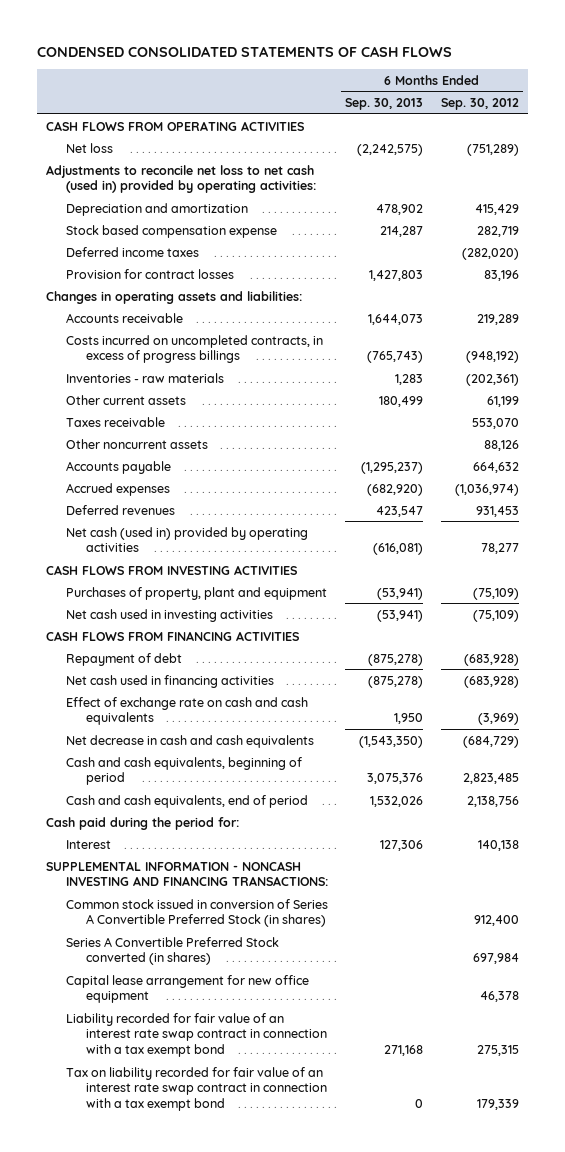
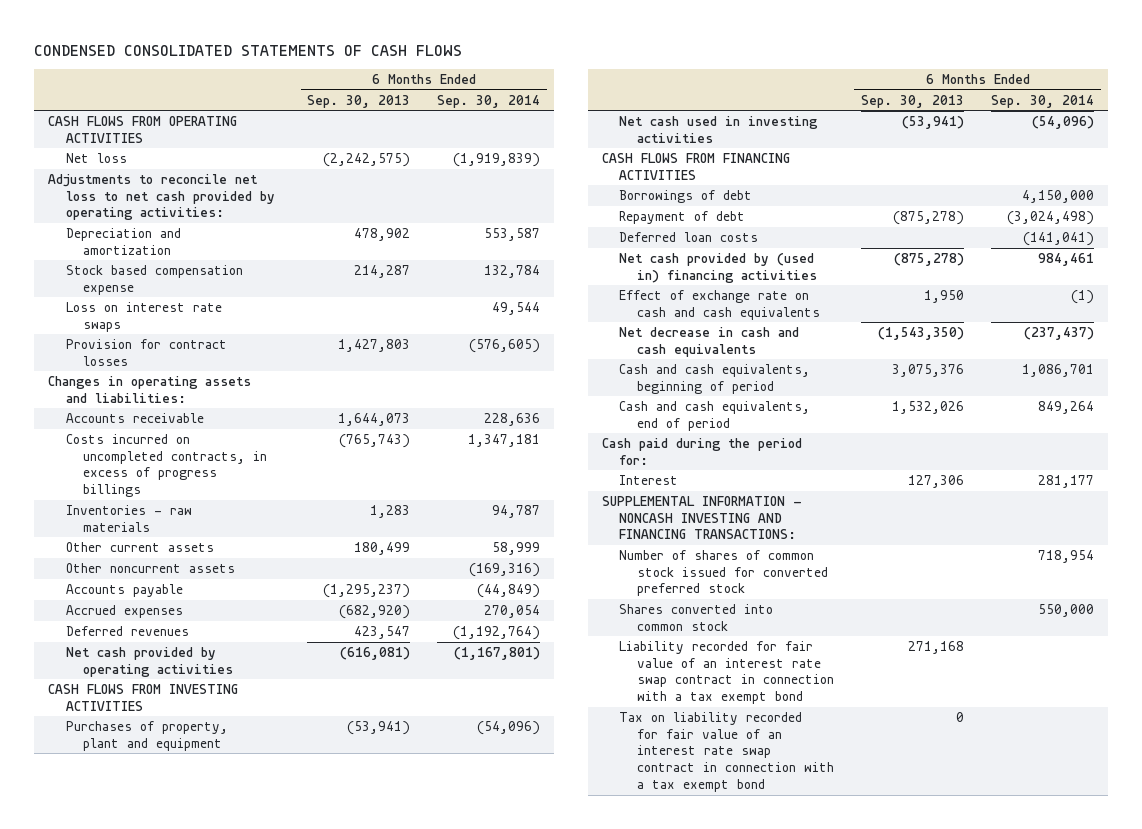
- | 6 Months Ended Sep. 30, 2013 | 6 Months Ended Sep. 30, 2012
+ | 6 Months Ended Sep. 30, 2013 | 6 Months Ended Sep. 30, 2014
- Adjustments to reconcile net loss to net cash (used in) provided by operating activities:
+ Adjustments to reconcile net loss to net cash provided by operating activities:
- Deferred income taxes | | (282,020)
+ Loss on interest rate swaps | | 49,544
- Taxes receivable | | 553,070
- Net cash (used in) provided by operating activities | (616,081) | 78,277
+ Net cash provided by operating activities | (616,081) | (1,167,801)
+ Borrowings of debt | | 4,150,000
- Net cash used in financing activities | (875,278) | (683,928)
+ Deferred loan costs | | (141,041)
+ Net cash provided by (used in) financing activities | (875,278) | 984,461
- Common stock issued in conversion of Series A Convertible Preferred Stock (in shares) | | 912,400
- Series A Convertible Preferred Stock converted (in shares) | | 697,984
- Capital lease arrangement for new office equipment | | 46,378
+ Number of shares of common stock issued for converted preferred stock | | 718,954
+ Shares converted into common stock | | 550,000

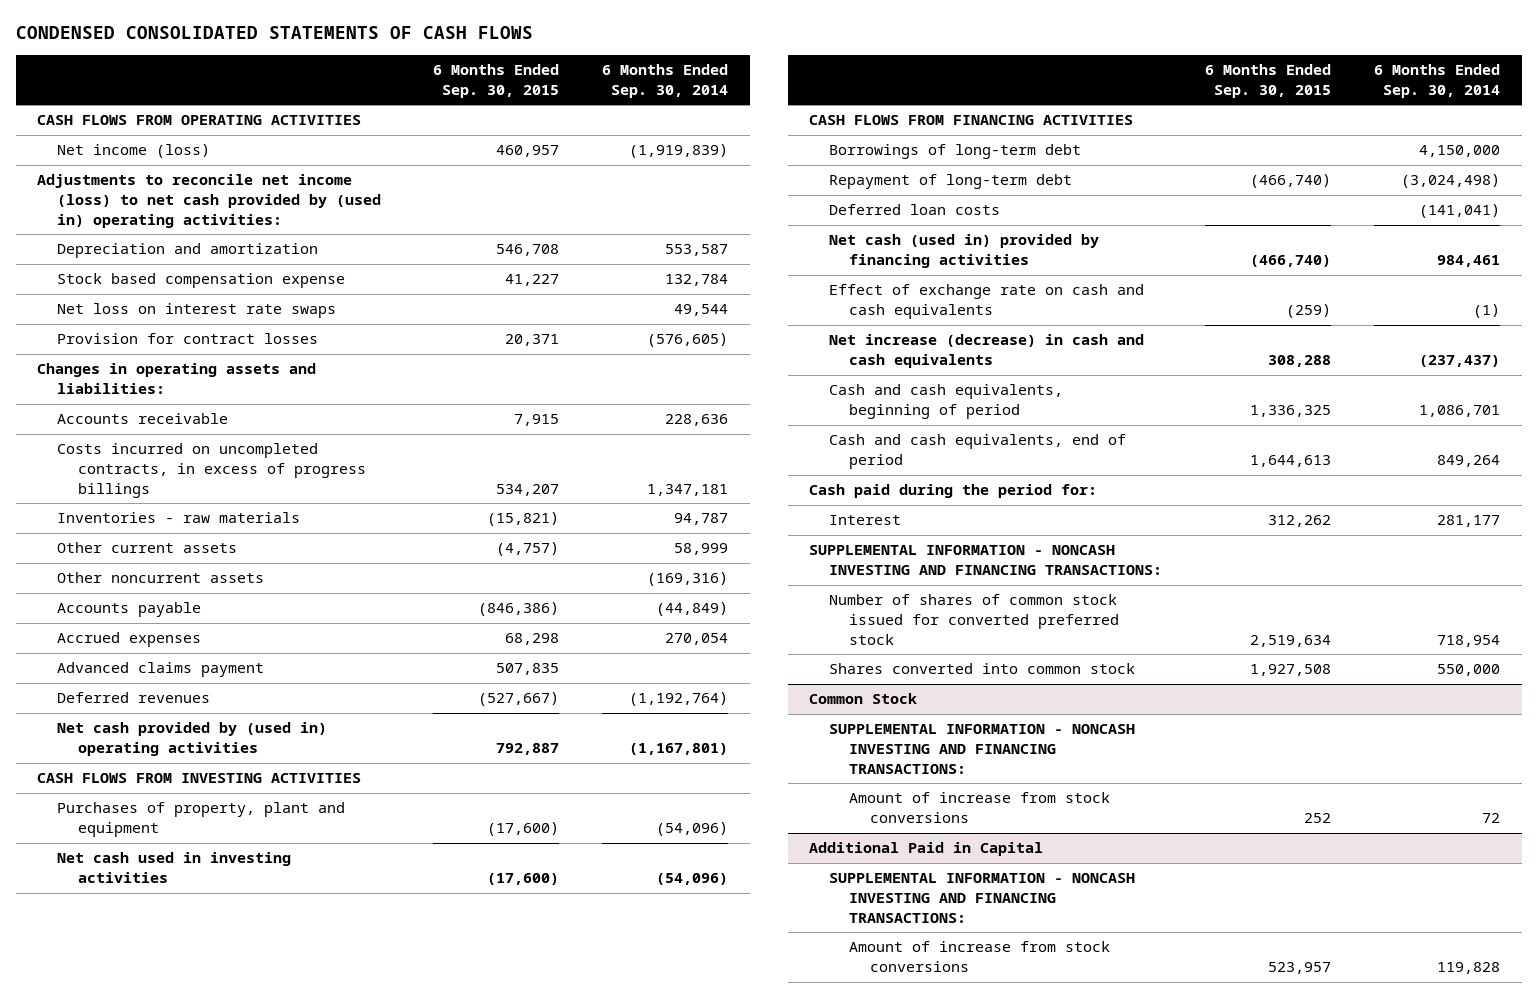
- | 6 Months Ended Sep. 30, 2013 | 6 Months Ended Sep. 30, 2014
+ | 6 Months Ended Sep. 30, 2015 | 6 Months Ended Sep. 30, 2014
- Net loss | (2,242,575) | (1,919,839)
- Adjustments to reconcile net loss to net cash provided by operating activities:
+ Net income (loss) | 460,957 | (1,919,839)
+ Adjustments to reconcile net income (loss) to net cash provided by (used in) operating activities:
- Loss on interest rate swaps | | 49,544
+ Net loss on interest rate swaps | | 49,544
+ Advanced claims payment | 507,835 |
- Net cash provided by operating activities | (616,081) | (1,167,801)
+ Net cash provided by (used in) operating activities | 792,887 | (1,167,801)
- Borrowings of debt | | 4,150,000
- Repayment of debt | (875,278) | (3,024,498)
+ Borrowings of long-term debt | | 4,150,000
+ Repayment of long-term debt | (466,740) | (3,024,498)
- Net cash provided by (used in) financing activities | (875,278) | 984,461
+ Net cash (used in) provided by financing activities | (466,740) | 984,461
- Net decrease in cash and cash equivalents | (1,543,350) | (237,437)
+ Net increase (decrease) in cash and cash equivalents | 308,288 | (237,437)
- Liability recorded for fair value of an interest rate swap contract in connection with a tax exempt bond | 271,168 |
- Tax on liability recorded for fair value of an interest rate swap contract in connection with a tax exempt bond | 0 |
+ Common Stock
+ SUPPLEMENTAL INFORMATION - NONCASH INVESTING AND FINANCING TRANSACTIONS:
+ Amount of increase from stock conversions | 252 | 72
+ Additional Paid in Capital
+ SUPPLEMENTAL INFORMATION - NONCASH INVESTING AND FINANCING TRANSACTIONS:
+ Amount of increase from stock conversions | 523,957 | 119,828

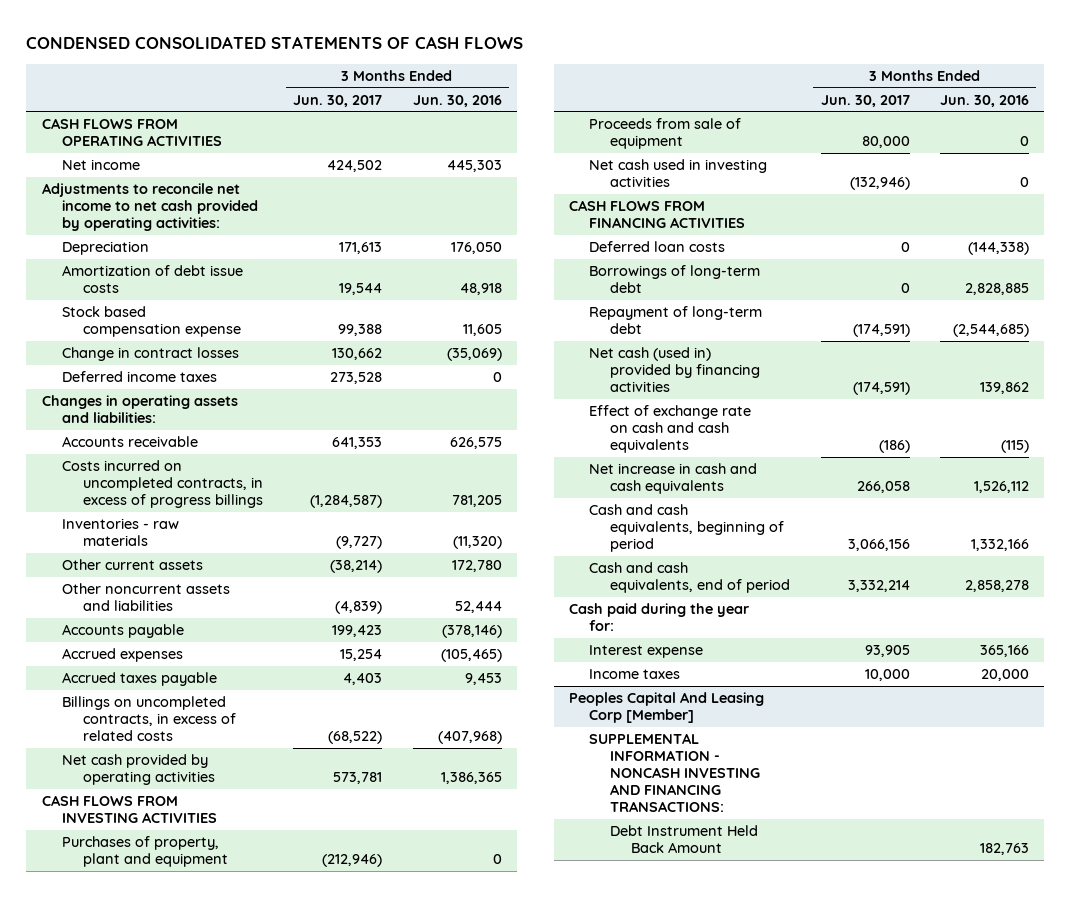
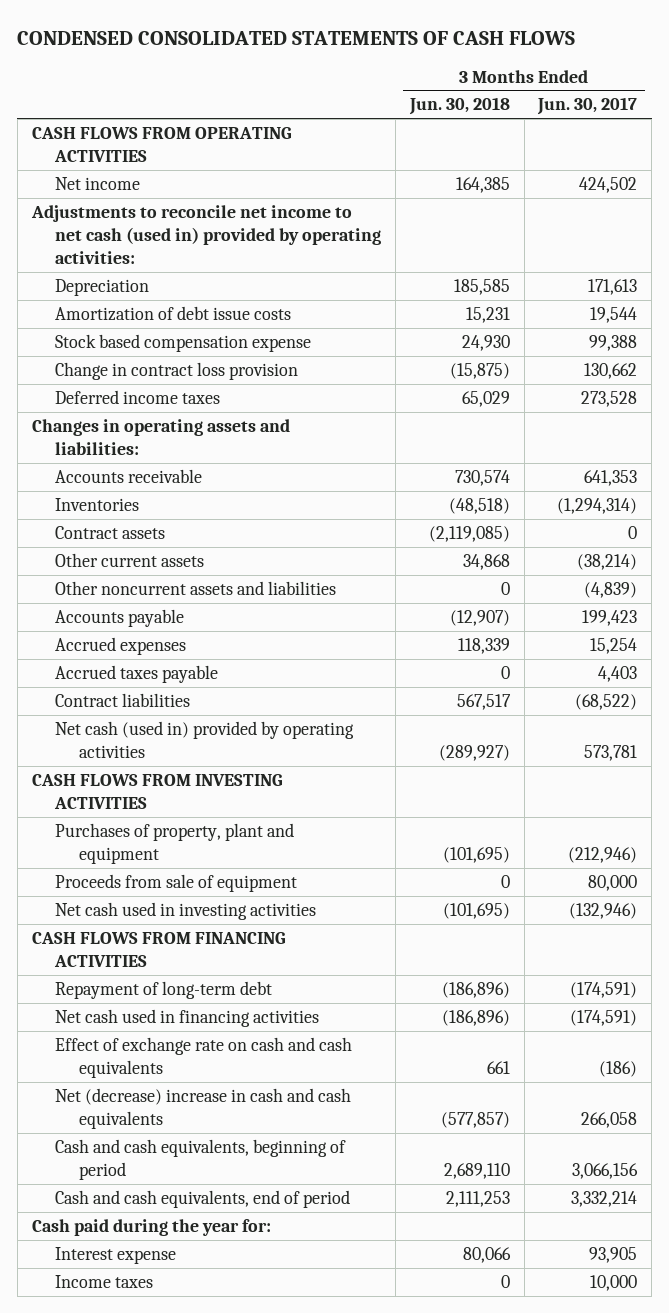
- | 3 Months Ended Jun. 30, 2017 | 3 Months Ended Jun. 30, 2016
+ | 3 Months Ended Jun. 30, 2018 | 3 Months Ended Jun. 30, 2017
- Adjustments to reconcile net income to net cash provided by operating activities:
+ Adjustments to reconcile net income to net cash (used in) provided by operating activities:
- Change in contract losses | 130,662 | (35,069)
+ Change in contract loss provision | (15,875) | 130,662
- Costs incurred on uncompleted contracts, in excess of progress billings | (1,284,587) | 781,205
- Inventories - raw materials | (9,727) | (11,320)
+ Inventories | (48,518) | (1,294,314)
+ Contract assets | (2,119,085) | 0
- Billings on uncompleted contracts, in excess of related costs | (68,522) | (407,968)
- Net cash provided by operating activities | 573,781 | 1,386,365
+ Contract liabilities | 567,517 | (68,522)
+ Net cash (used in) provided by operating activities | (289,927) | 573,781
- Deferred loan costs | 0 | (144,338)
- Borrowings of long-term debt | 0 | 2,828,885
- Net cash (used in) provided by financing activities | (174,591) | 139,862
+ Net cash used in financing activities | (186,896) | (174,591)
- Net increase in cash and cash equivalents | 266,058 | 1,526,112
+ Net (decrease) increase in cash and cash equivalents | (577,857) | 266,058
- Peoples Capital And Leasing Corp [Member]
- SUPPLEMENTAL INFORMATION - NONCASH INVESTING AND FINANCING TRANSACTIONS:
- Debt Instrument Held Back Amount | | 182,763

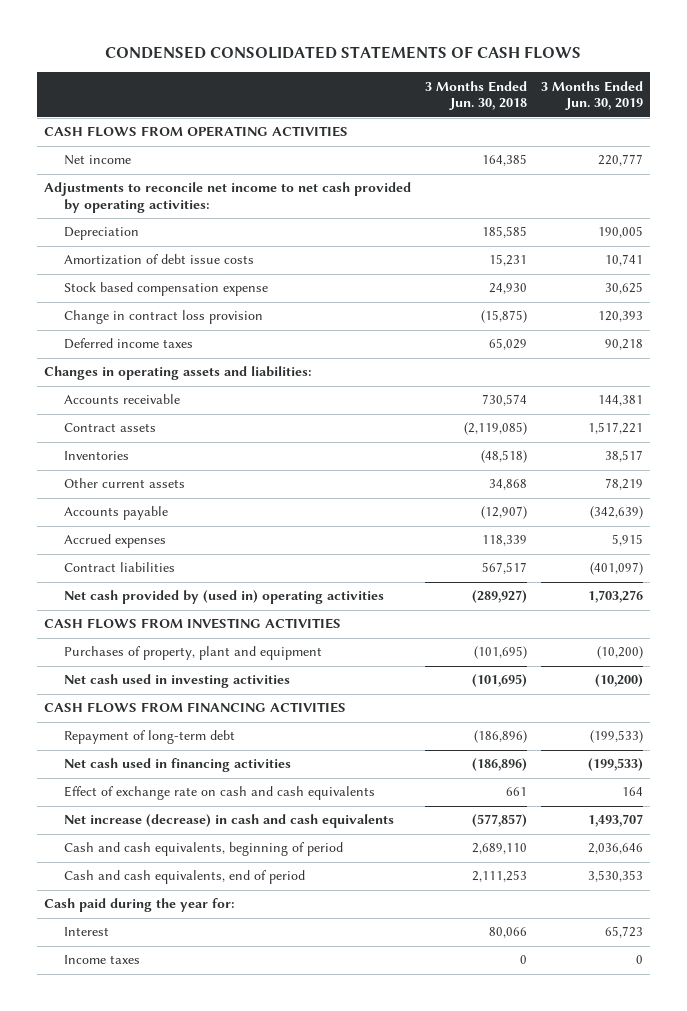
- | 3 Months Ended Jun. 30, 2018 | 3 Months Ended Jun. 30, 2017
+ | 3 Months Ended Jun. 30, 2018 | 3 Months Ended Jun. 30, 2019
- Adjustments to reconcile net income to net cash (used in) provided by operating activities:
+ Adjustments to reconcile net income to net cash provided by operating activities:
moved down: Inventories | (48,518) | 38,517
- Other noncurrent assets and liabilities | 0 | (4,839)
- Accrued taxes payable | 0 | 4,403
- Net cash (used in) provided by operating activities | (289,927) | 573,781
+ Net cash provided by (used in) operating activities | (289,927) | 1,703,276
- Proceeds from sale of equipment | 0 | 80,000
- Net (decrease) increase in cash and cash equivalents | (577,857) | 266,058
+ Net increase (decrease) in cash and cash equivalents | (577,857) | 1,493,707
- Interest expense | 80,066 | 93,905
+ Interest | 80,066 | 65,723

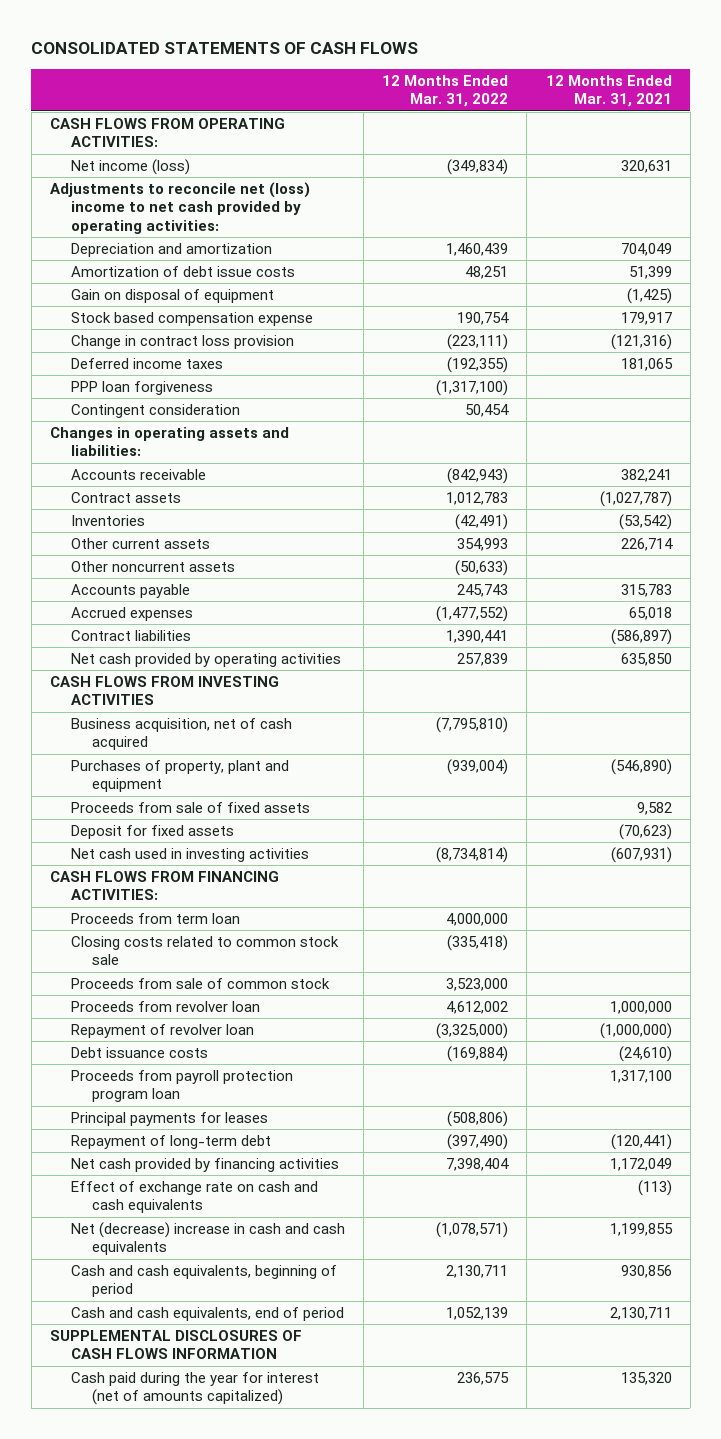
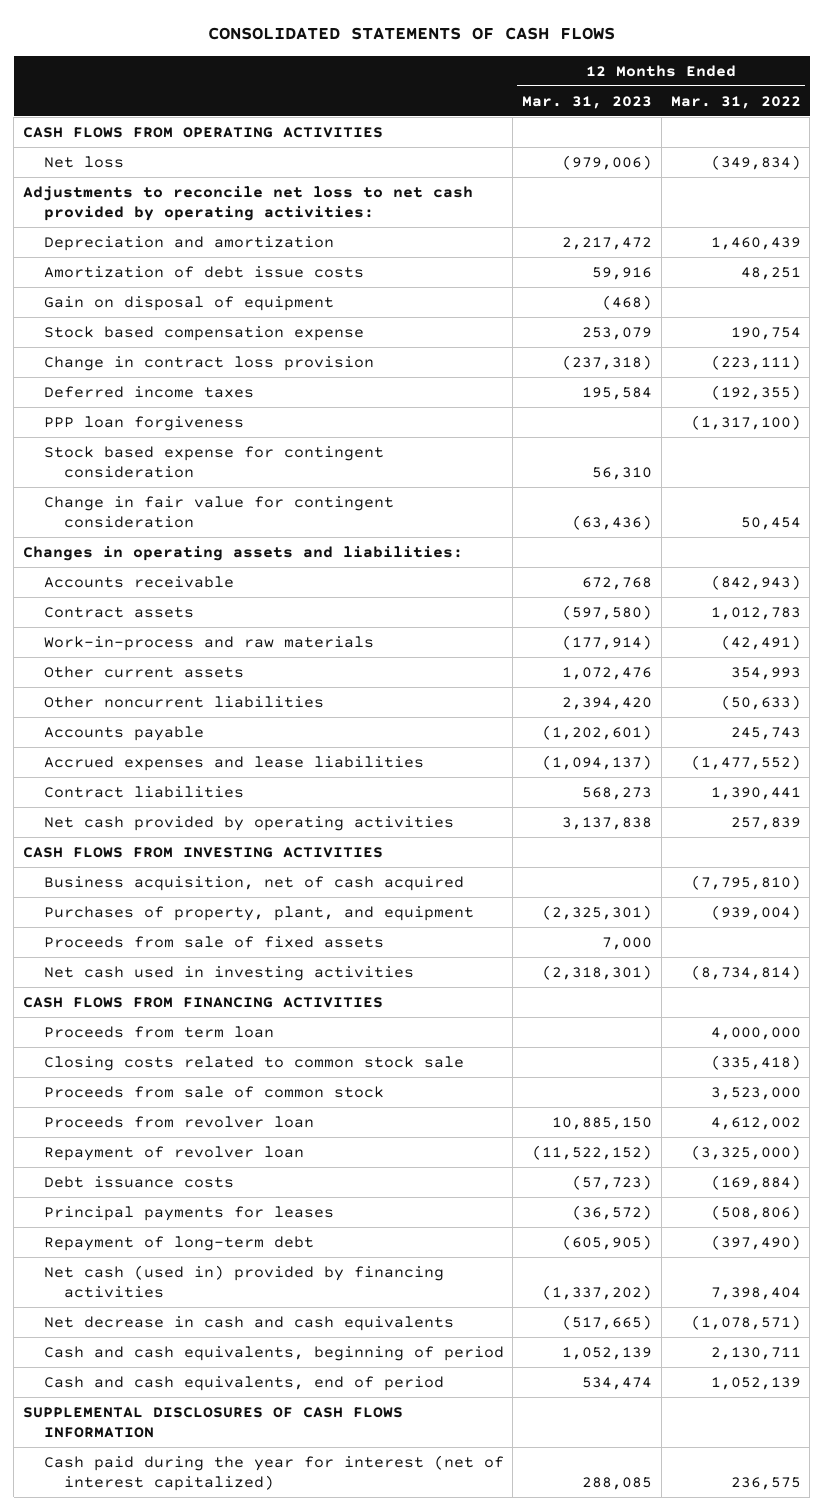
- | 12 Months Ended Mar. 31, 2022 | 12 Months Ended Mar. 31, 2021
+ | 12 Months Ended Mar. 31, 2023 | 12 Months Ended Mar. 31, 2022
- CASH FLOWS FROM OPERATING ACTIVITIES:
- Net income (loss) | (349,834) | 320,631
- Adjustments to reconcile net (loss) income to net cash provided by operating activities:
+ CASH FLOWS FROM OPERATING ACTIVITIES
+ Net loss | (979,006) | (349,834)
+ Adjustments to reconcile net loss to net cash provided by operating activities:
- Contingent consideration | 50,454 |
+ Stock based expense for contingent consideration | 56,310 |
+ Change in fair value for contingent consideration | (63,436) | 50,454
- Inventories | (42,491) | (53,542)
+ Work-in-process and raw materials | (177,914) | (42,491)
- Other noncurrent assets | (50,633) |
+ Other noncurrent liabilities | 2,394,420 | (50,633)
- Accrued expenses | (1,477,552) | 65,018
+ Accrued expenses and lease liabilities | (1,094,137) | (1,477,552)
- Purchases of property, plant and equipment | (939,004) | (546,890)
+ Purchases of property, plant, and equipment | (2,325,301) | (939,004)
- Deposit for fixed assets | | (70,623)
- CASH FLOWS FROM FINANCING ACTIVITIES:
+ CASH FLOWS FROM FINANCING ACTIVITIES
- Proceeds from payroll protection program loan | | 1,317,100
- Net cash provided by financing activities | 7,398,404 | 1,172,049
- Effect of exchange rate on cash and cash equivalents | | (113)
- Net (decrease) increase in cash and cash equivalents | (1,078,571) | 1,199,855
+ Net cash (used in) provided by financing activities | (1,337,202) | 7,398,404
+ Net decrease in cash and cash equivalents | (517,665) | (1,078,571)
- Cash paid during the year for interest (net of amounts capitalized) | 236,575 | 135,320
+ Cash paid during the year for interest (net of interest capitalized) | 288,085 | 236,575

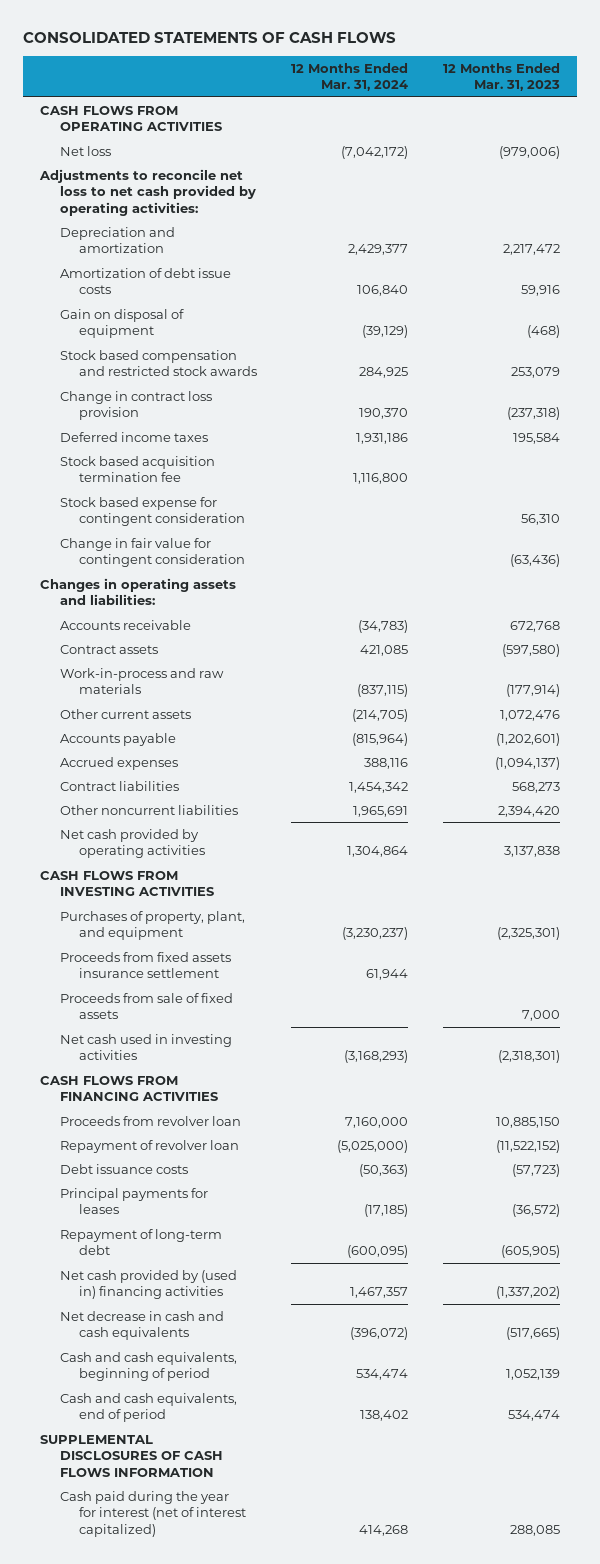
- | 12 Months Ended Mar. 31, 2023 | 12 Months Ended Mar. 31, 2022
+ | 12 Months Ended Mar. 31, 2024 | 12 Months Ended Mar. 31, 2023
- Stock based compensation expense | 253,079 | 190,754
+ Stock based compensation and restricted stock awards | 284,925 | 253,079
- PPP loan forgiveness | | (1,317,100)
+ Stock based acquisition termination fee | 1,116,800 |
- Accrued expenses and lease liabilities | (1,094,137) | (1,477,552)
+ Accrued expenses | 388,116 | (1,094,137)
moved down: Other noncurrent liabilities | 1,965,691 | 2,394,420
- Business acquisition, net of cash acquired | | (7,795,810)
+ Proceeds from fixed assets insurance settlement | 61,944 |
- Proceeds from term loan | | 4,000,000
- Closing costs related to common stock sale | | (335,418)
- Proceeds from sale of common stock | | 3,523,000
- Net cash (used in) provided by financing activities | (1,337,202) | 7,398,404
+ Net cash provided by (used in) financing activities | 1,467,357 | (1,337,202)

